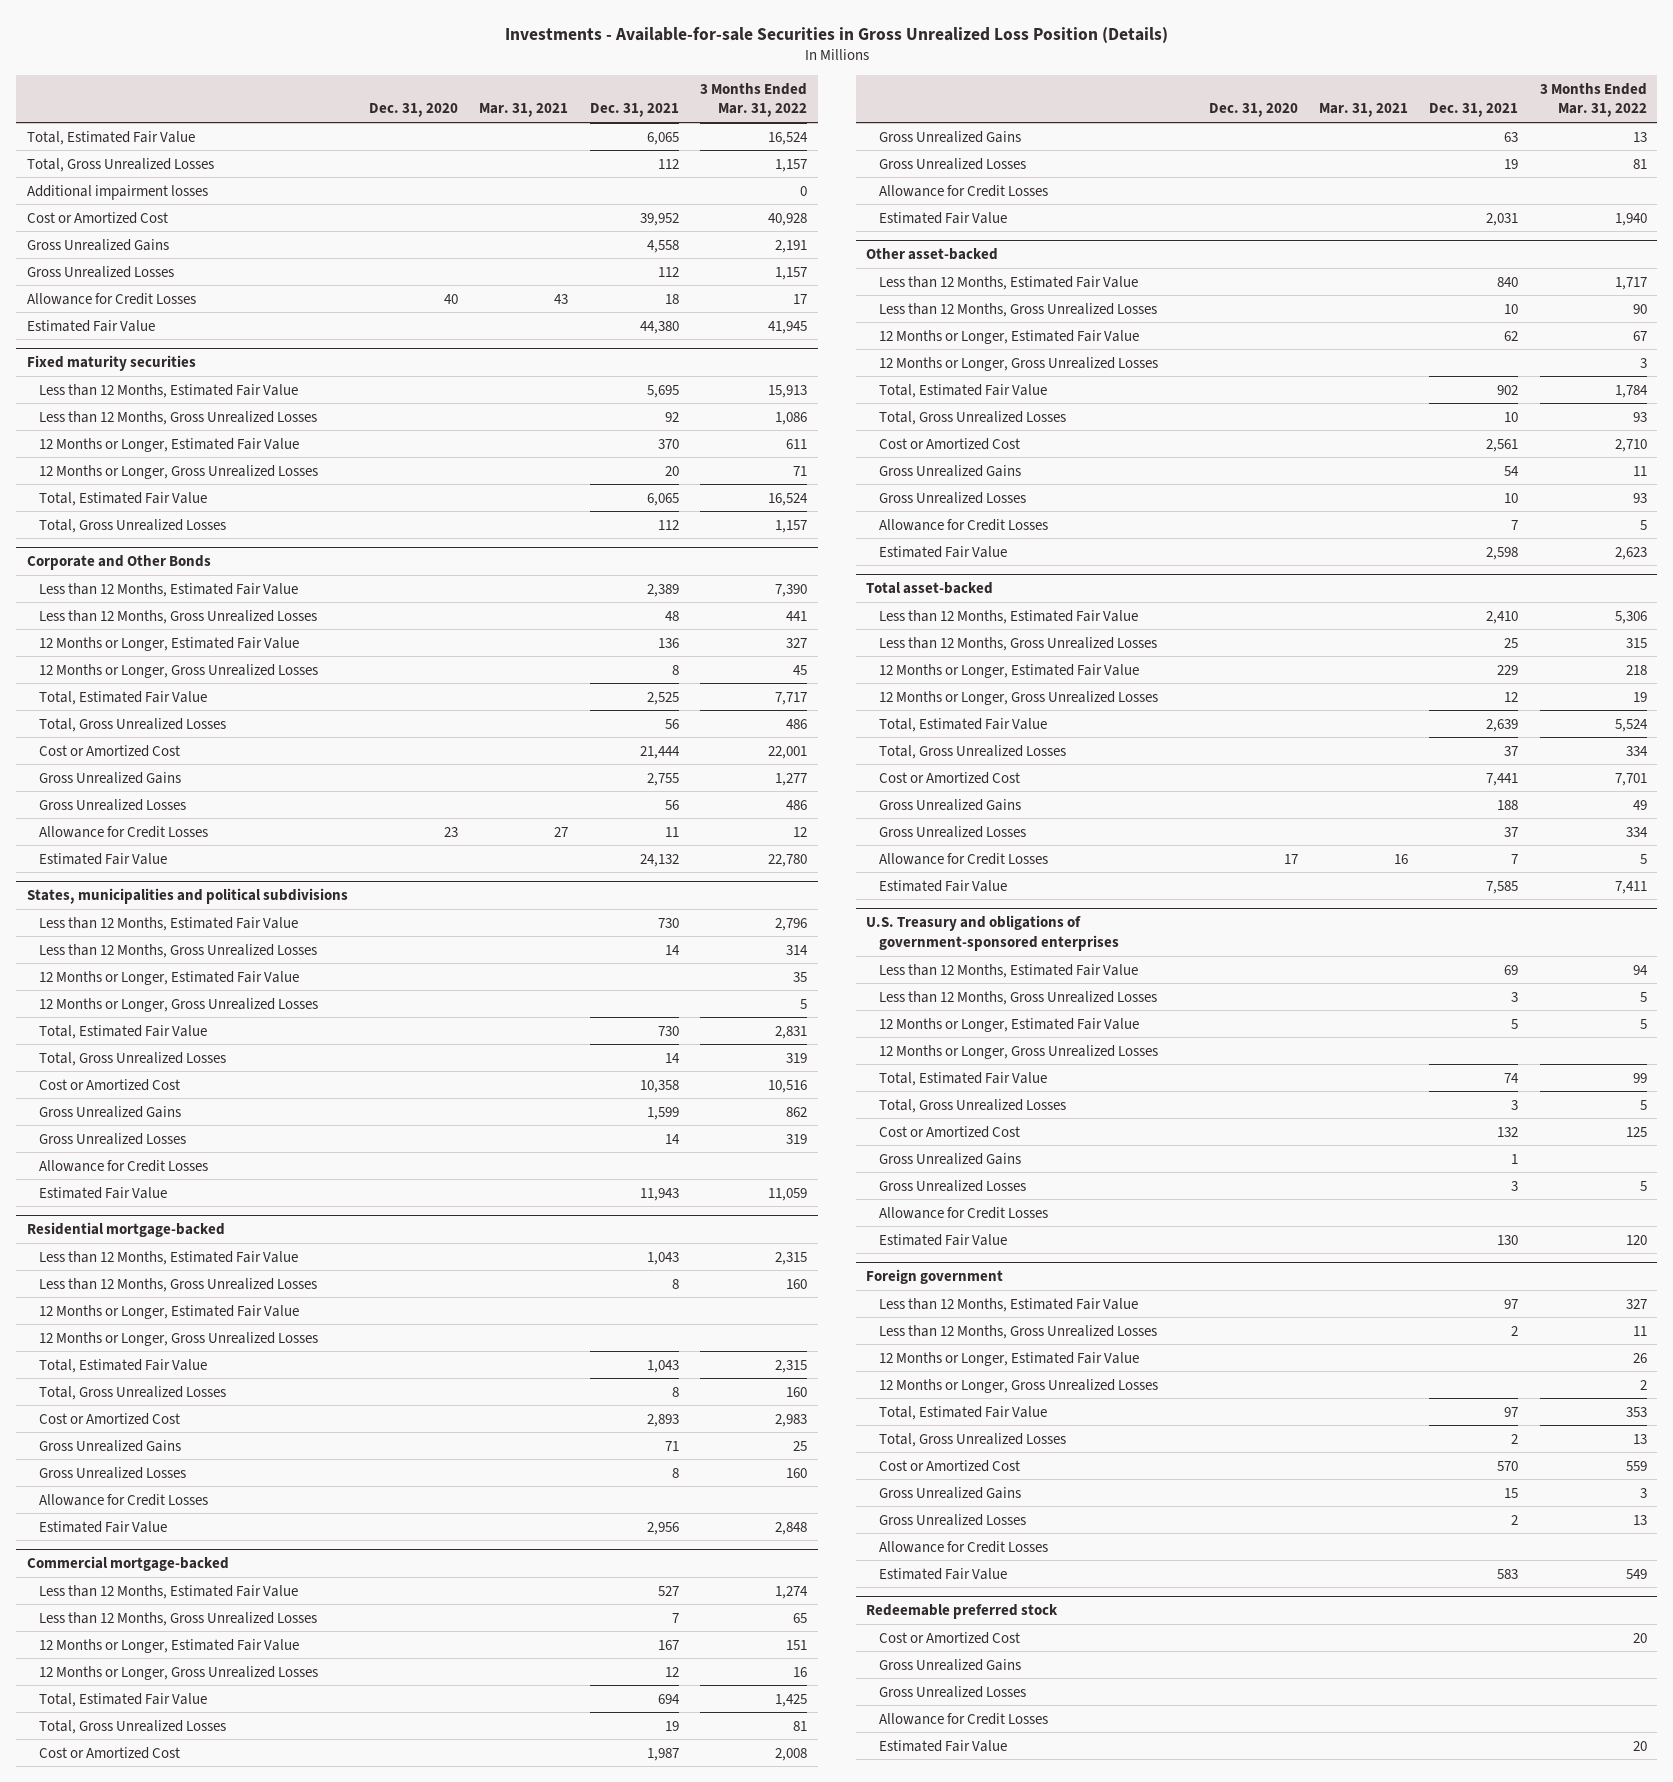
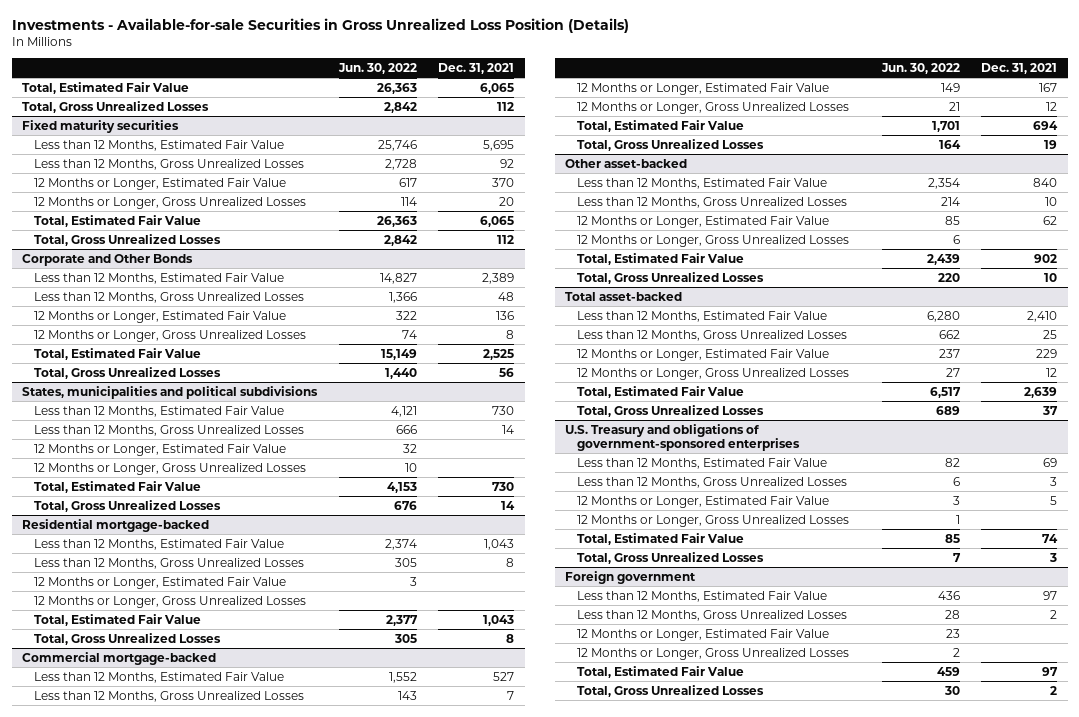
- | Dec. 31, 2020 | Mar. 31, 2021 | Dec. 31, 2021 | 3 Months Ended Mar. 31, 2022
+ | Jun. 30, 2022 | Dec. 31, 2021
- Additional impairment losses | | | | 0
- Cost or Amortized Cost | | | 39,952 | 40,928
- Gross Unrealized Gains | | | 4,558 | 2,191
- Gross Unrealized Losses | | | 112 | 1,157
- Allowance for Credit Losses | 40 | 43 | 18 | 17
- Estimated Fair Value | | | 44,380 | 41,945
@ Corporate and Other Bonds
- Cost or Amortized Cost | | | 21,444 | 22,001
- Gross Unrealized Gains | | | 2,755 | 1,277
- Gross Unrealized Losses | | | 56 | 486
- Allowance for Credit Losses | 23 | 27 | 11 | 12
- Estimated Fair Value | | | 24,132 | 22,780
@ States, municipalities and political subdivisions
- Cost or Amortized Cost | | | 10,358 | 10,516
- Gross Unrealized Gains | | | 1,599 | 862
- Gross Unrealized Losses | | | 14 | 319
- Allowance for Credit Losses
- Estimated Fair Value | | | 11,943 | 11,059
@ Residential mortgage-backed
- Cost or Amortized Cost | | | 2,893 | 2,983
- Gross Unrealized Gains | | | 71 | 25
- Gross Unrealized Losses | | | 8 | 160
- Allowance for Credit Losses
- Estimated Fair Value | | | 2,956 | 2,848
@ Commercial mortgage-backed
- Cost or Amortized Cost | | | 1,987 | 2,008
- Gross Unrealized Gains | | | 63 | 13
- Gross Unrealized Losses | | | 19 | 81
- Allowance for Credit Losses
- Estimated Fair Value | | | 2,031 | 1,940
@ Other asset-backed
- Cost or Amortized Cost | | | 2,561 | 2,710
- Gross Unrealized Gains | | | 54 | 11
- Gross Unrealized Losses | | | 10 | 93
- Allowance for Credit Losses | | | 7 | 5
- Estimated Fair Value | | | 2,598 | 2,623
@ Total asset-backed
- Cost or Amortized Cost | | | 7,441 | 7,701
- Gross Unrealized Gains | | | 188 | 49
- Gross Unrealized Losses | | | 37 | 334
- Allowance for Credit Losses | 17 | 16 | 7 | 5
- Estimated Fair Value | | | 7,585 | 7,411
@ U.S. Treasury and obligations of government-sponsored enterprises
- Cost or Amortized Cost | | | 132 | 125
- Gross Unrealized Gains | | | 1 |
- Gross Unrealized Losses | | | 3 | 5
- Allowance for Credit Losses
- Estimated Fair Value | | | 130 | 120
@ Foreign government
- Cost or Amortized Cost | | | 570 | 559
- Gross Unrealized Gains | | | 15 | 3
- Gross Unrealized Losses | | | 2 | 13
- Allowance for Credit Losses
- Estimated Fair Value | | | 583 | 549
- Redeemable preferred stock
- Cost or Amortized Cost | | | | 20
- Gross Unrealized Gains
- Gross Unrealized Losses
- Allowance for Credit Losses
- Estimated Fair Value | | | | 20

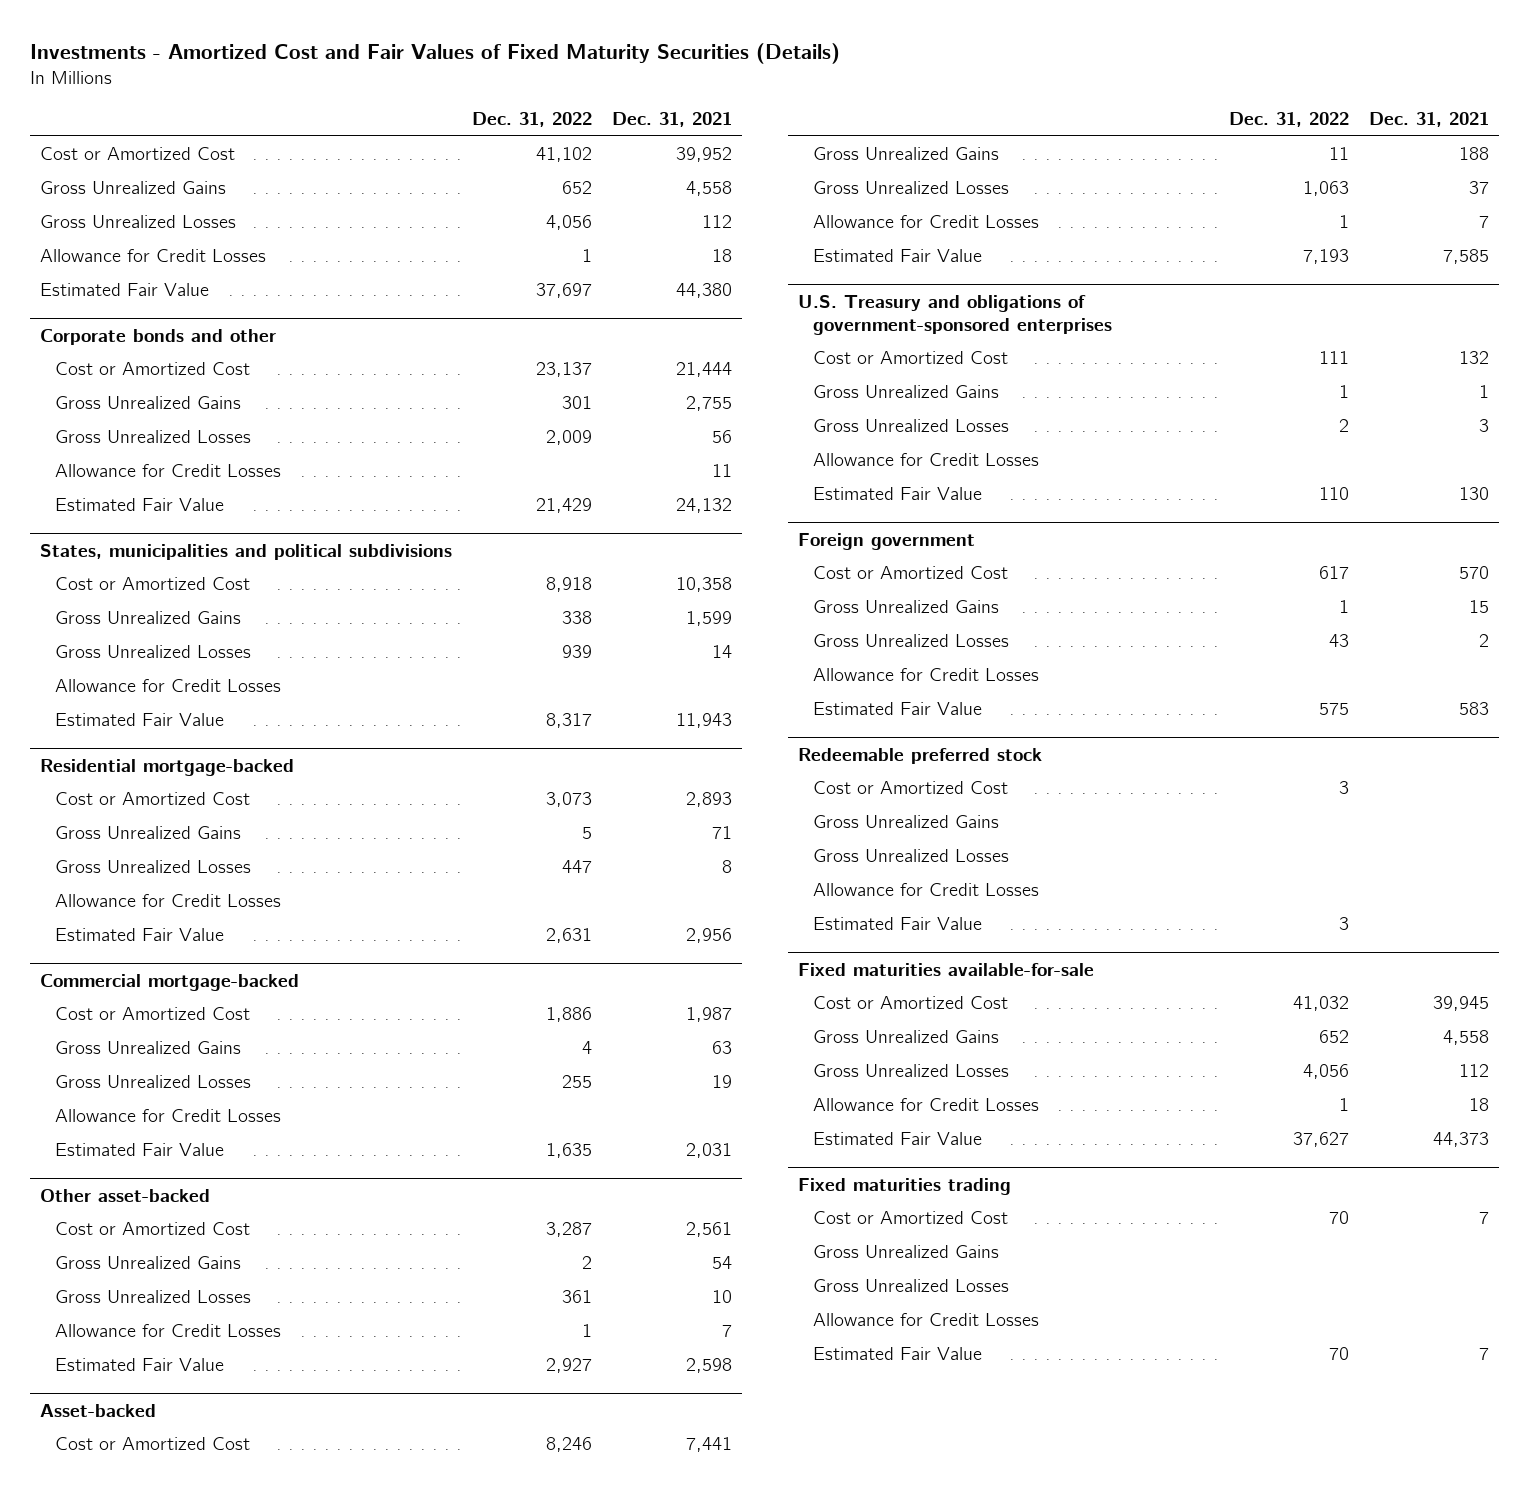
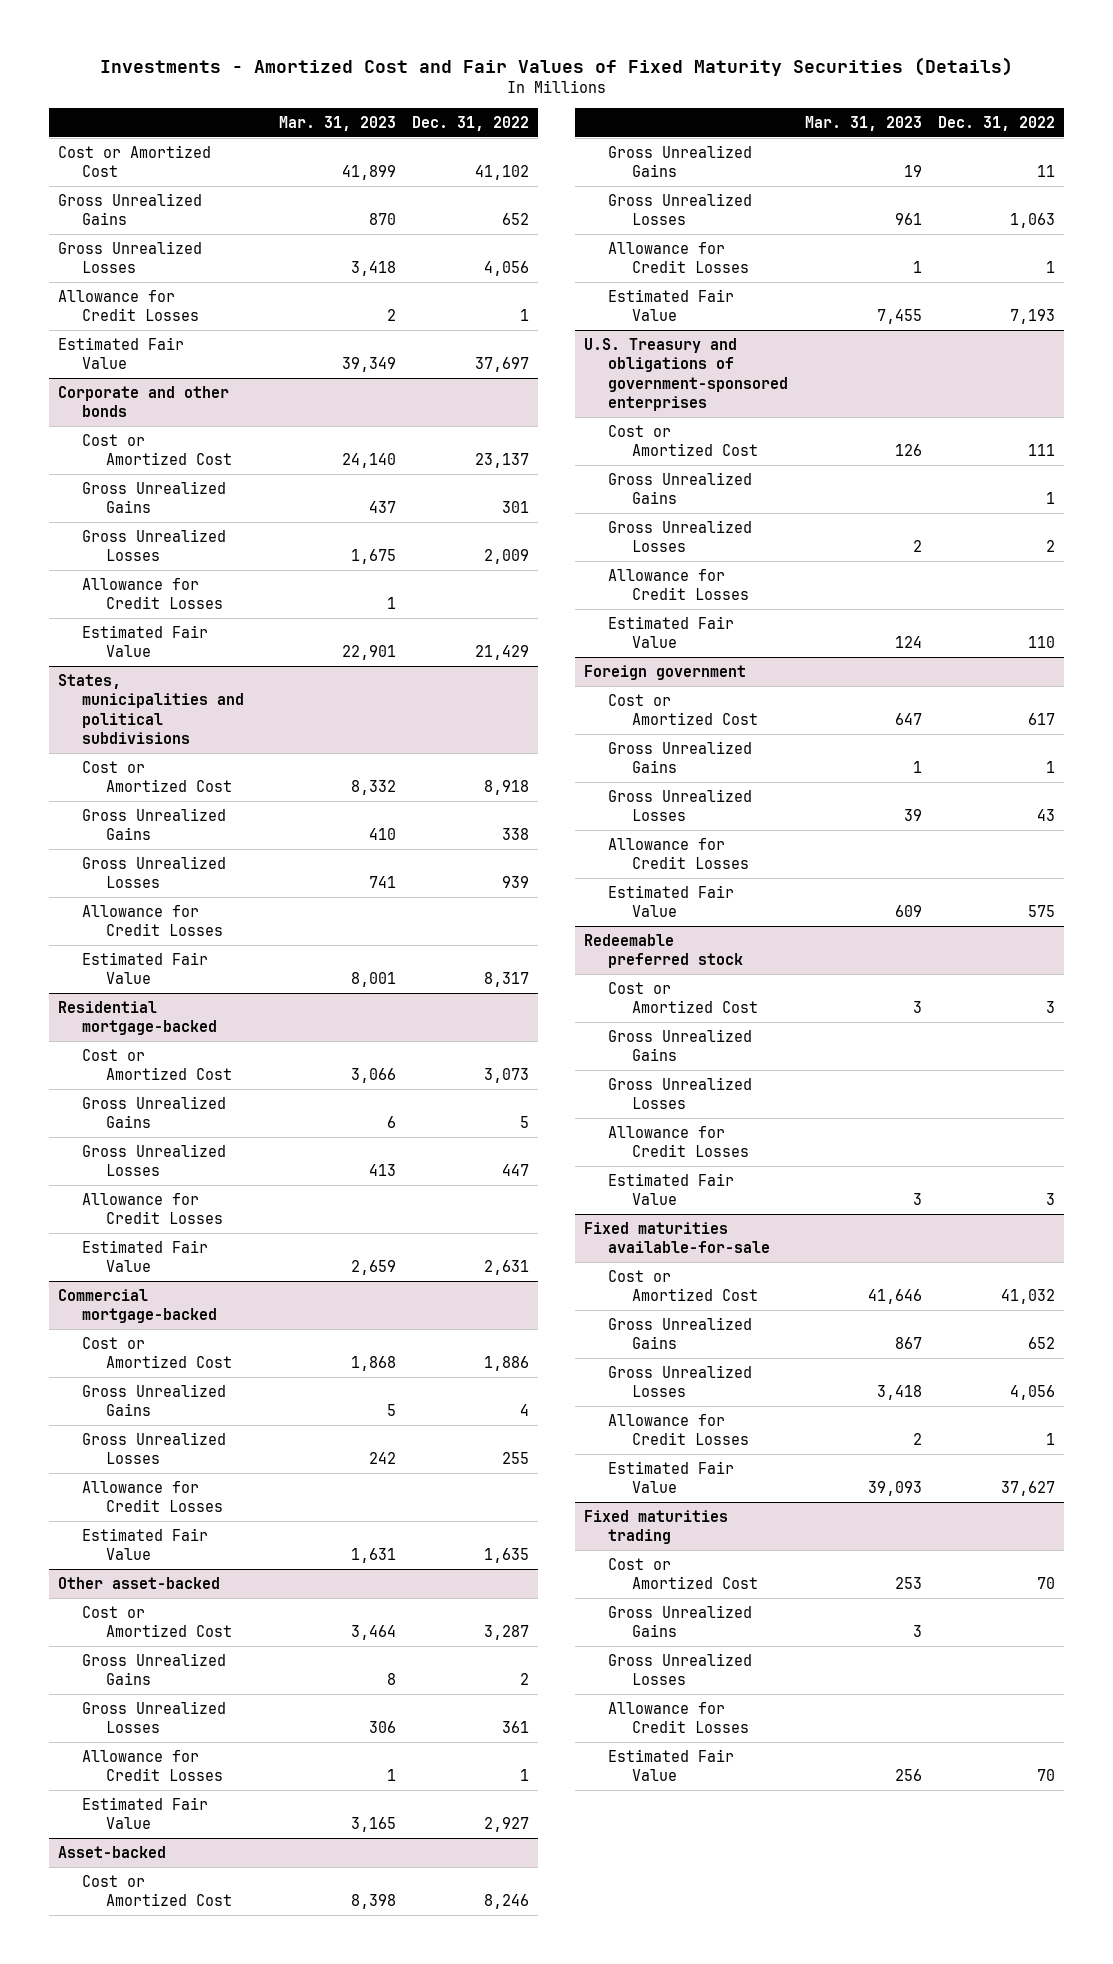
- | Dec. 31, 2022 | Dec. 31, 2021
+ | Mar. 31, 2023 | Dec. 31, 2022
- Corporate bonds and other
+ Corporate and other bonds

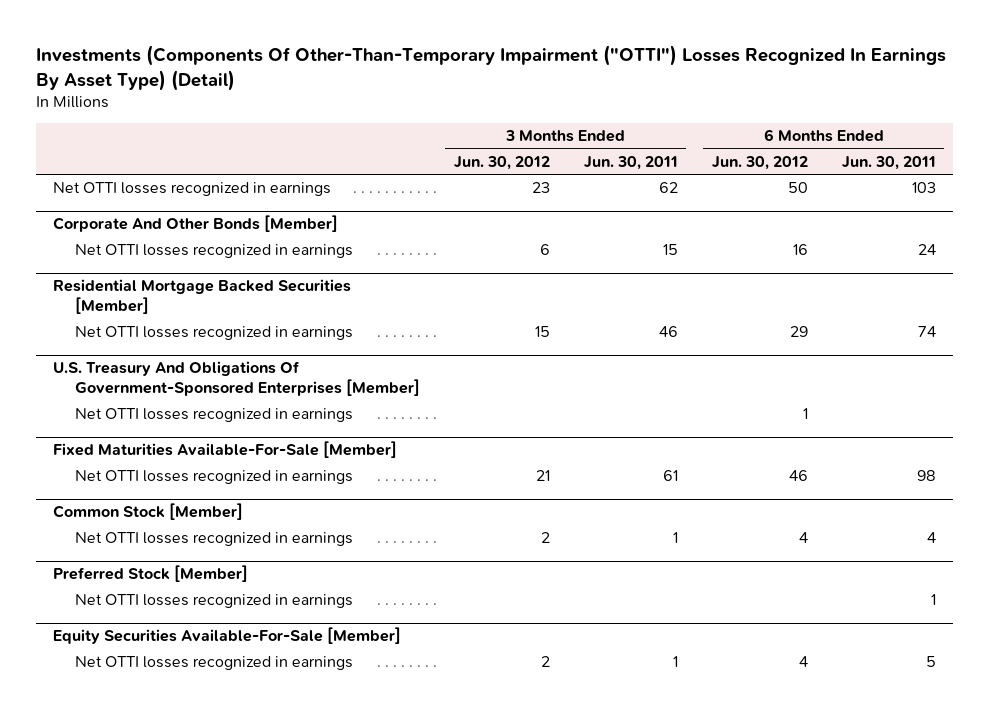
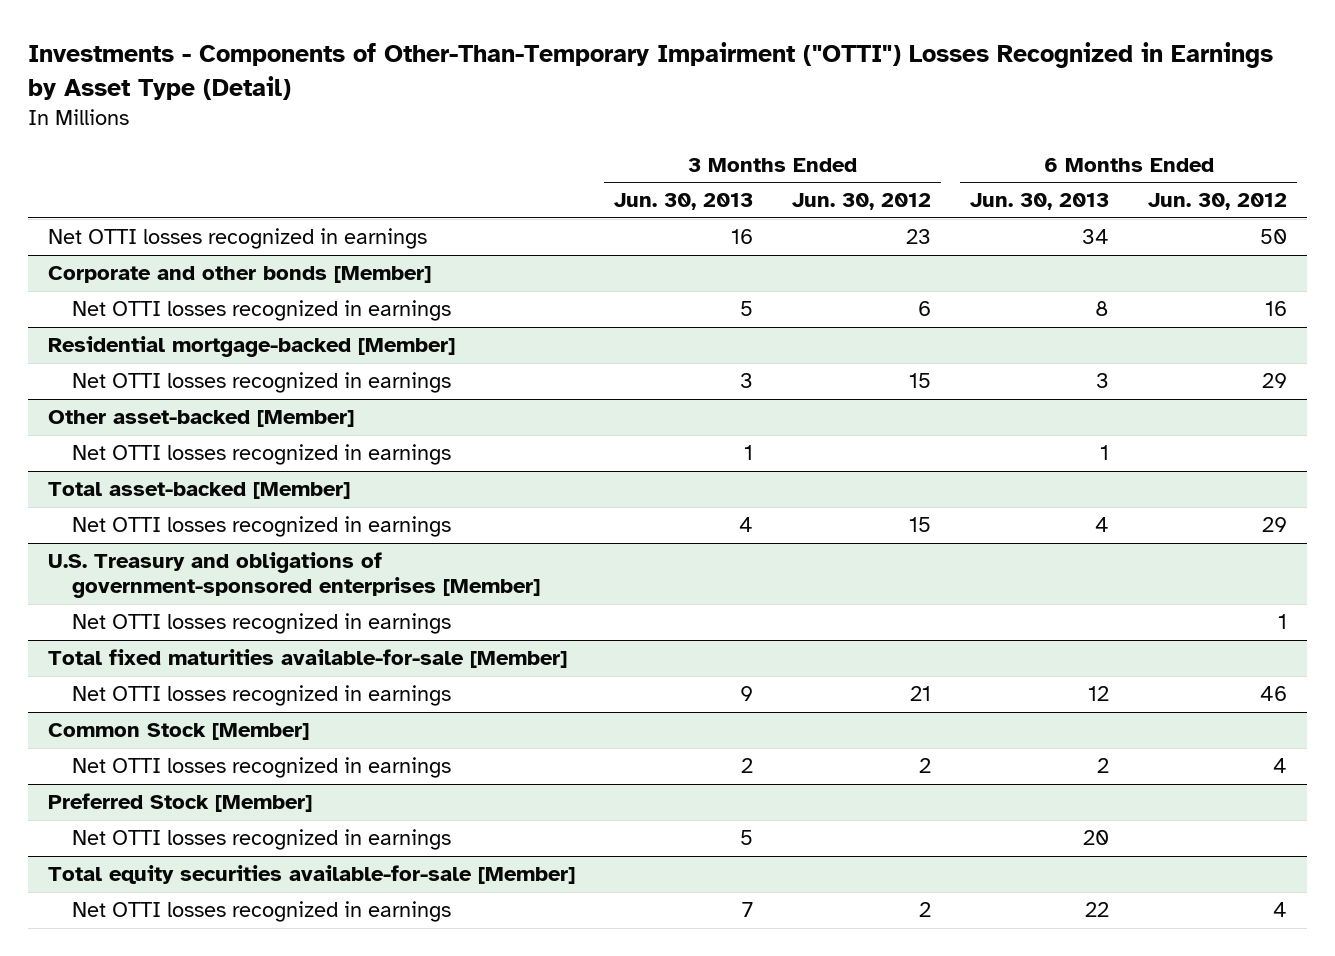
- Investments (Components Of Other-Than-Temporary Impairment ("OTTI") Losses Recognized In Earnings By Asset Type) (Detail)
+ Investments - Components of Other-Than-Temporary Impairment ("OTTI") Losses Recognized in Earnings by Asset Type (Detail)
- | 3 Months Ended Jun. 30, 2012 | 3 Months Ended Jun. 30, 2011 | 6 Months Ended Jun. 30, 2012 | 6 Months Ended Jun. 30, 2011
+ | 3 Months Ended Jun. 30, 2013 | 3 Months Ended Jun. 30, 2012 | 6 Months Ended Jun. 30, 2013 | 6 Months Ended Jun. 30, 2012
- Corporate And Other Bonds [Member]
+ Corporate and other bonds [Member]
- Residential Mortgage Backed Securities [Member]
+ Residential mortgage-backed [Member]
- U.S. Treasury And Obligations Of Government-Sponsored Enterprises [Member]
+ Other asset-backed [Member]
+ Net OTTI losses recognized in earnings | 1 | | 1 |
+ Total asset-backed [Member]
+ Net OTTI losses recognized in earnings | 4 | 15 | 4 | 29
+ U.S. Treasury and obligations of government-sponsored enterprises [Member]
- Fixed Maturities Available-For-Sale [Member]
+ Total fixed maturities available-for-sale [Member]
- Equity Securities Available-For-Sale [Member]
+ Total equity securities available-for-sale [Member]

